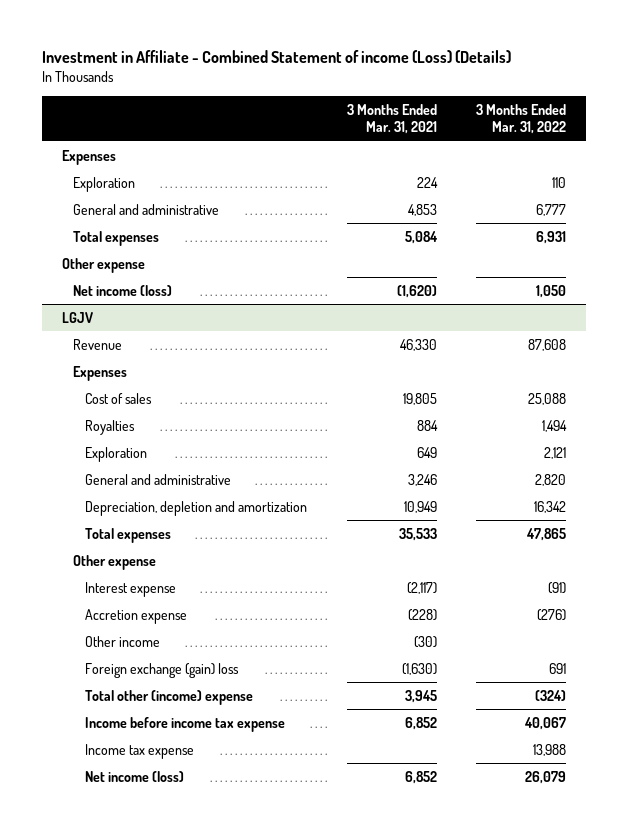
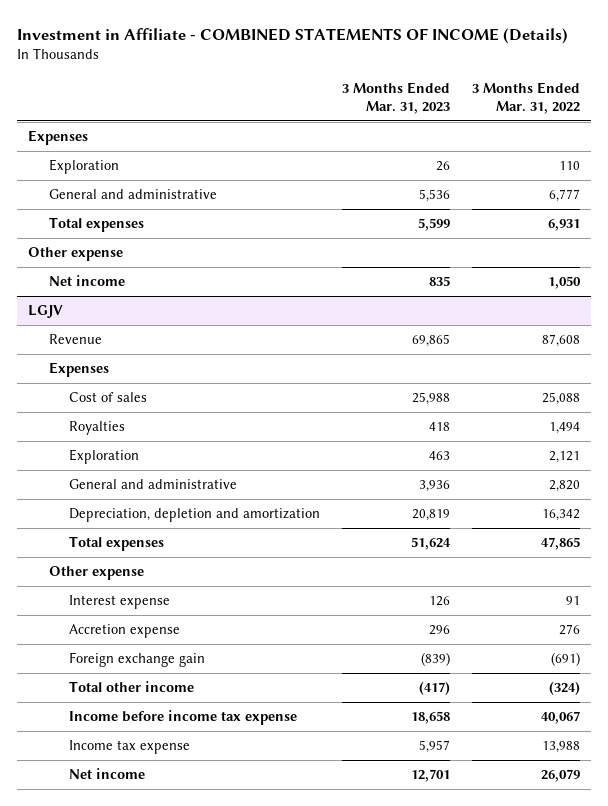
- Investment in Affiliate - Combined Statement of income (Loss) (Details)
+ Investment in Affiliate - COMBINED STATEMENTS OF INCOME (Details)
- | 3 Months Ended Mar. 31, 2021 | 3 Months Ended Mar. 31, 2022
+ | 3 Months Ended Mar. 31, 2023 | 3 Months Ended Mar. 31, 2022
- Net income (loss) | (1,620) | 1,050
+ Net income | 835 | 1,050
@ LGJV
- Interest expense | (2,117) | (91)
- Accretion expense | (228) | (276)
- Other income | (30) |
- Foreign exchange (gain) loss | (1,630) | 691
- Total other (income) expense | 3,945 | (324)
+ Interest expense | 126 | 91
+ Accretion expense | 296 | 276
+ Foreign exchange gain | (839) | (691)
+ Total other income | (417) | (324)
- Net income (loss) | 6,852 | 26,079
+ Net income | 12,701 | 26,079

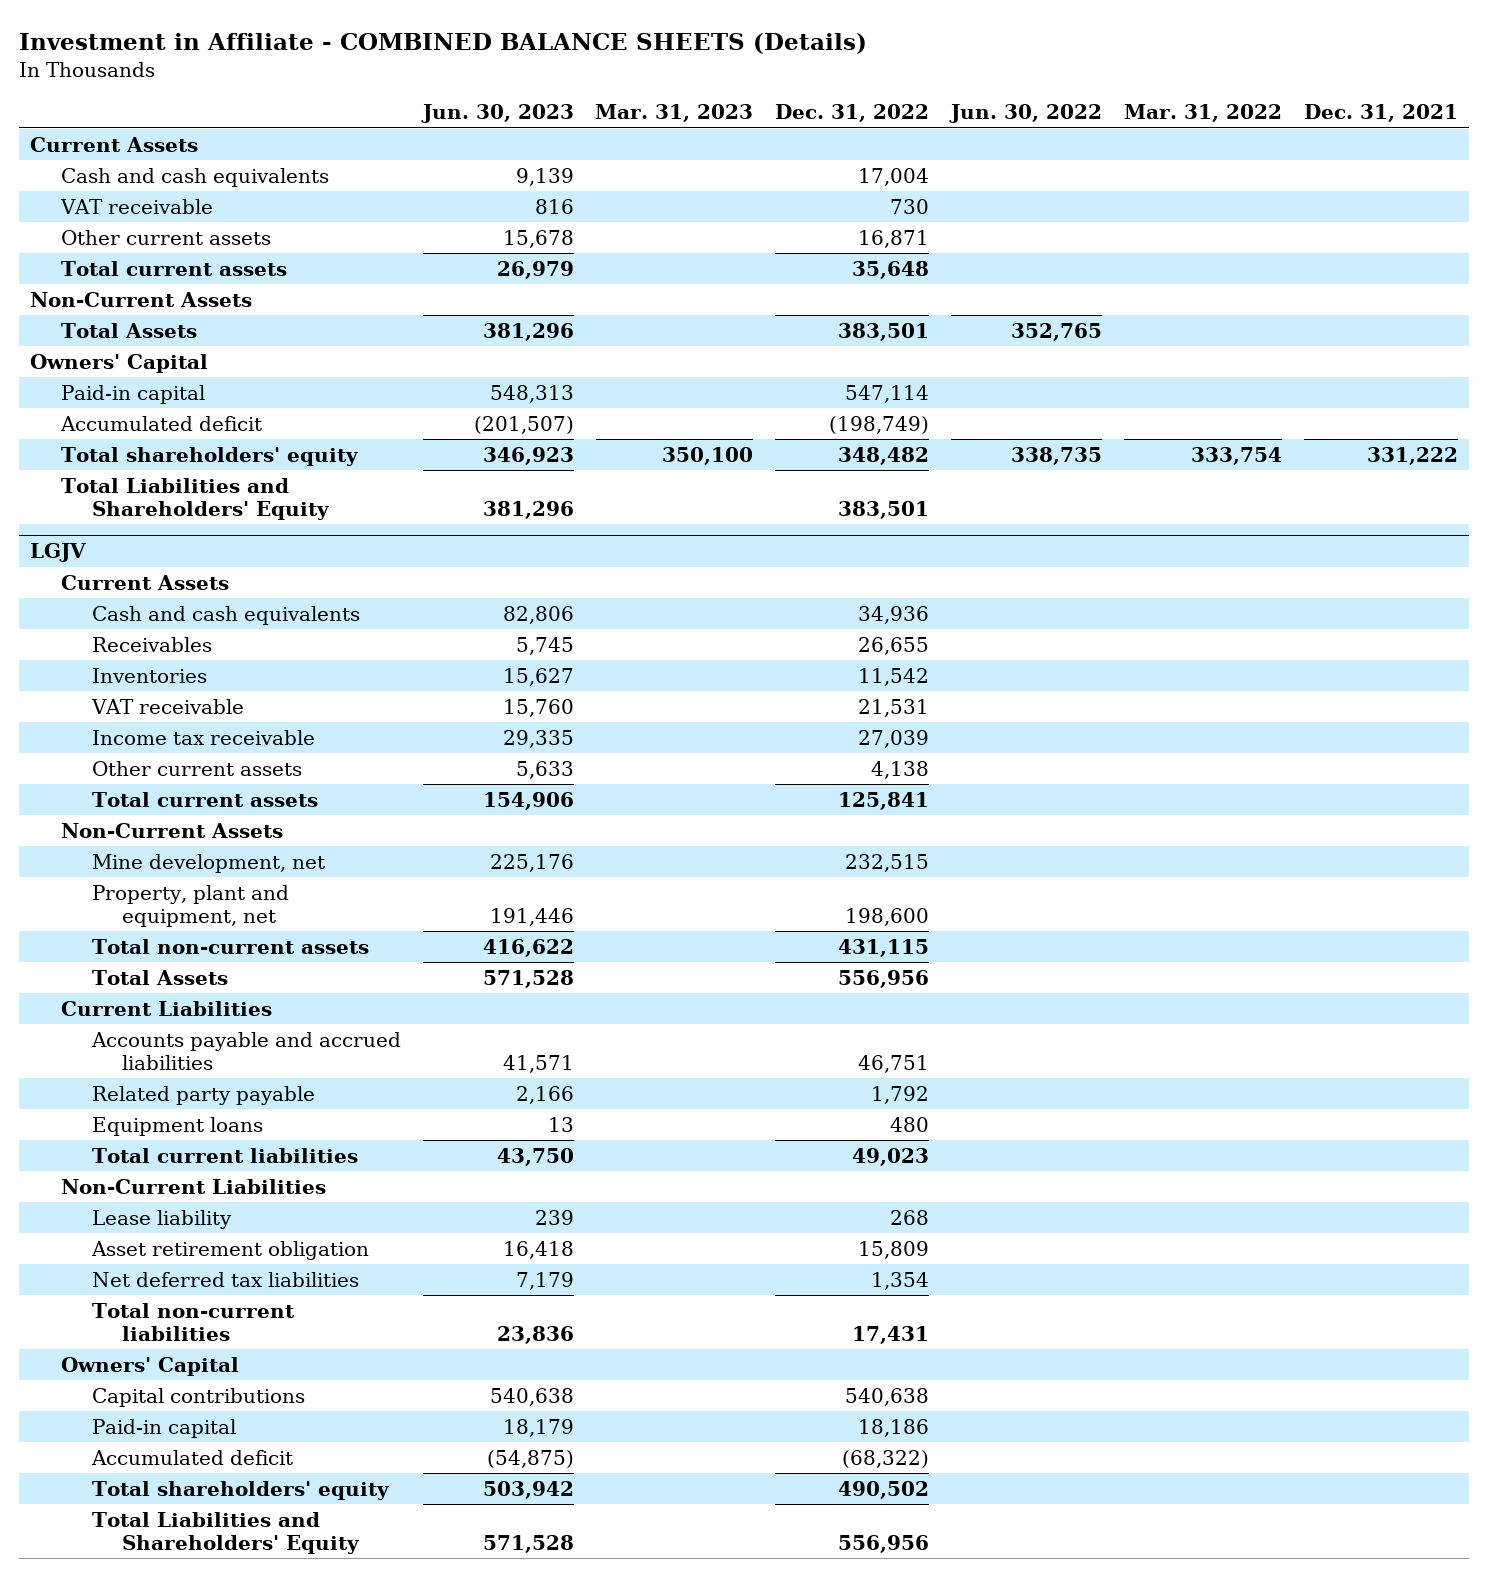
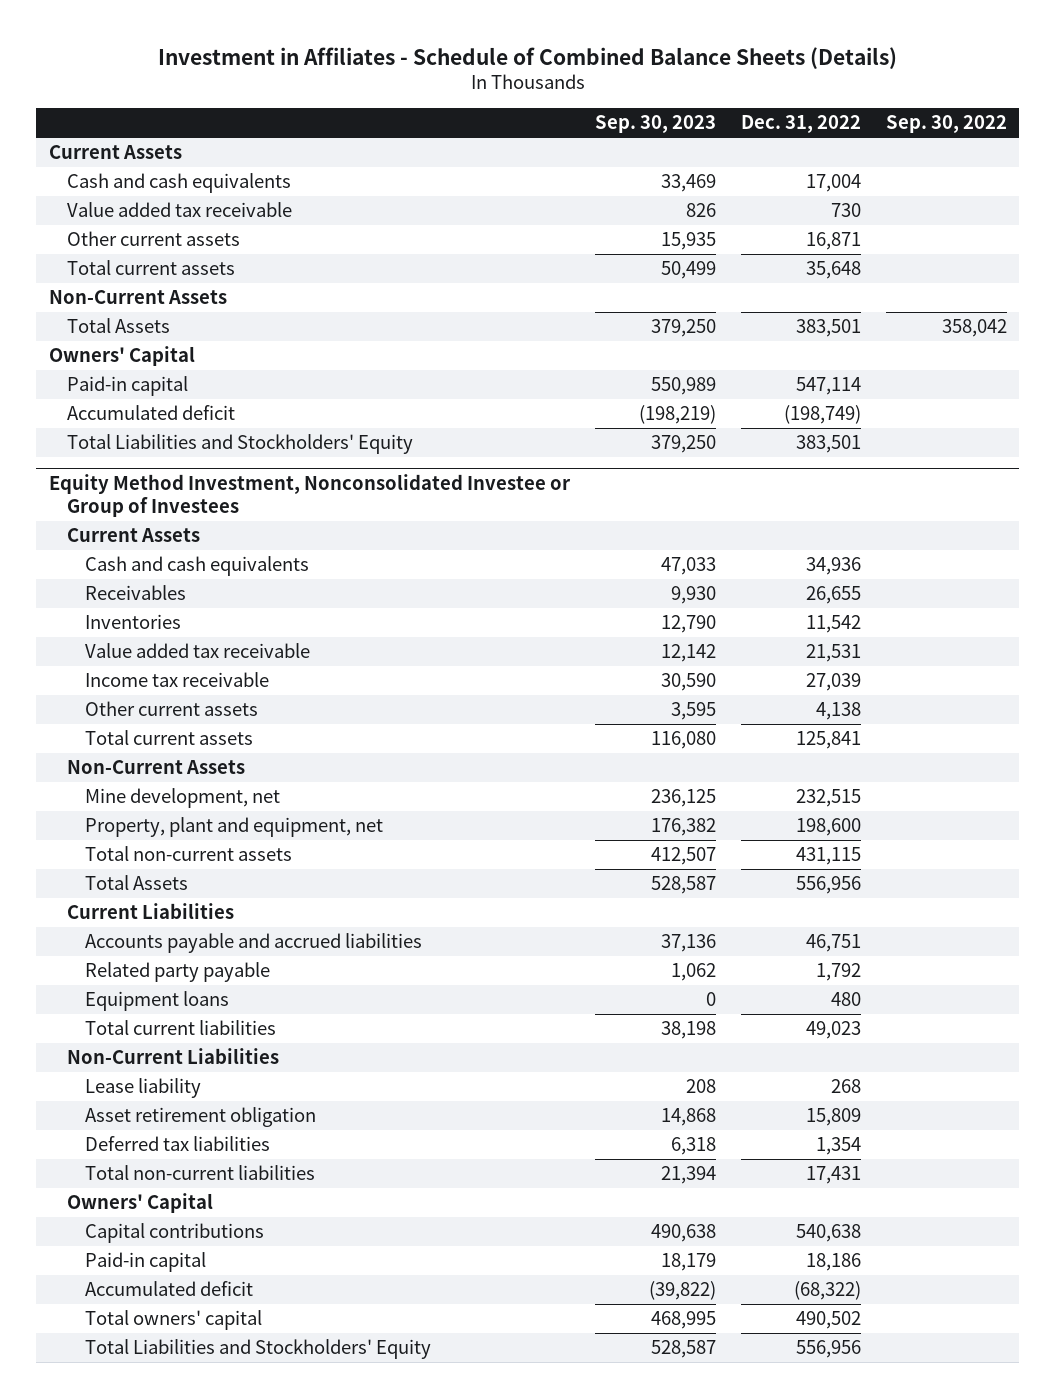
- Investment in Affiliate - COMBINED BALANCE SHEETS (Details)
+ Investment in Affiliates - Schedule of Combined Balance Sheets (Details)
- | Jun. 30, 2023 | Mar. 31, 2023 | Dec. 31, 2022 | Jun. 30, 2022 | Mar. 31, 2022 | Dec. 31, 2021
+ | Sep. 30, 2023 | Dec. 31, 2022 | Sep. 30, 2022
- VAT receivable | 816 | | 730 | | |
+ Value added tax receivable | 826 | 730 |
- Total shareholders' equity | 346,923 | 350,100 | 348,482 | 338,735 | 333,754 | 331,222
- Total Liabilities and Shareholders' Equity | 381,296 | | 383,501 | | |
- LGJV
+ Total Liabilities and Stockholders' Equity | 379,250 | 383,501 |
+ Equity Method Investment, Nonconsolidated Investee or Group of Investees
- VAT receivable | 15,760 | | 21,531 | | |
+ Value added tax receivable | 12,142 | 21,531 |
- Net deferred tax liabilities | 7,179 | | 1,354 | | |
+ Deferred tax liabilities | 6,318 | 1,354 |
- Total shareholders' equity | 503,942 | | 490,502 | | |
- Total Liabilities and Shareholders' Equity | 571,528 | | 556,956 | | |
+ Total owners' capital | 468,995 | 490,502 |
+ Total Liabilities and Stockholders' Equity | 528,587 | 556,956 |

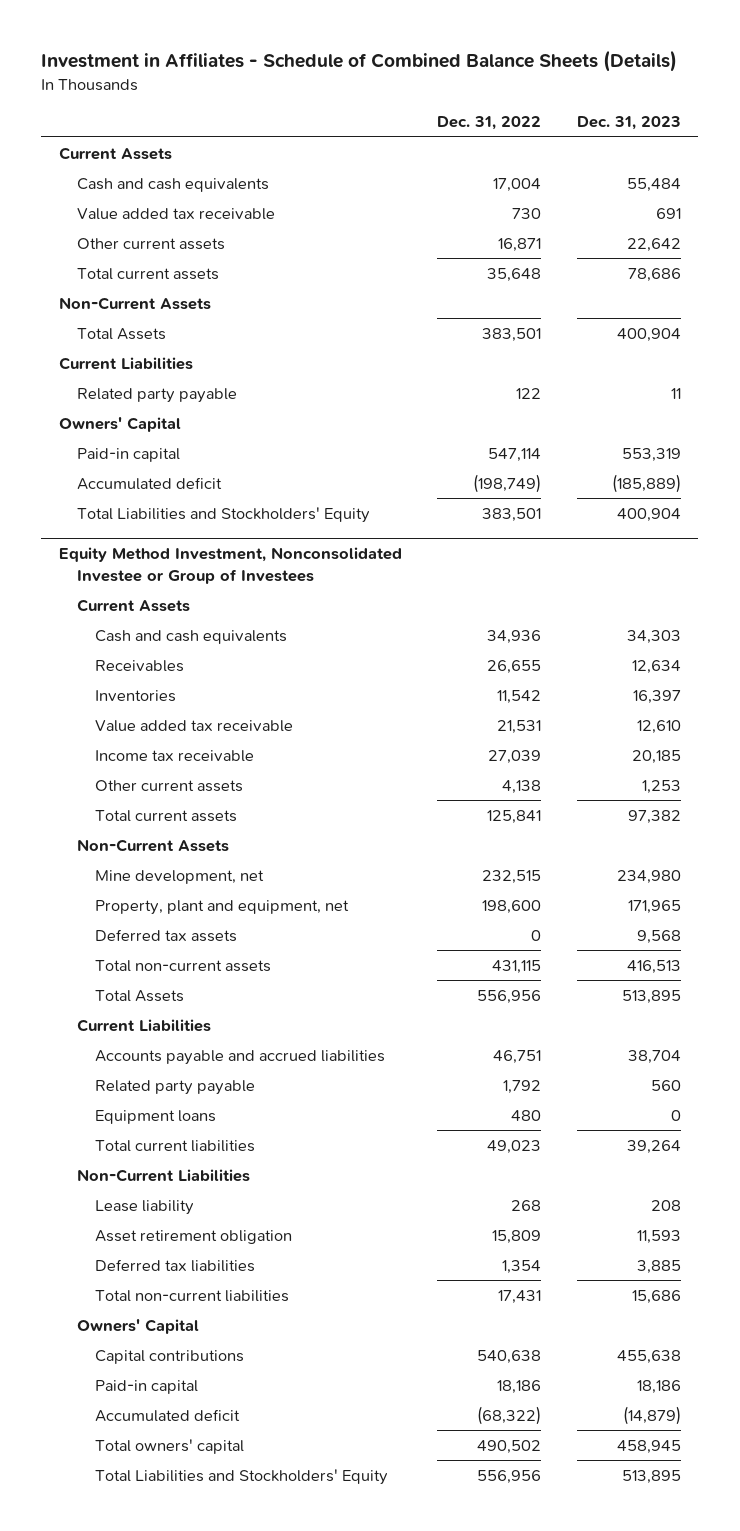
- | Sep. 30, 2023 | Dec. 31, 2022 | Sep. 30, 2022
+ | Dec. 31, 2022 | Dec. 31, 2023
+ Current Liabilities
+ Related party payable | 122 | 11
@ Equity Method Investment, Nonconsolidated Investee or Group of Investees
+ Deferred tax assets | 0 | 9,568

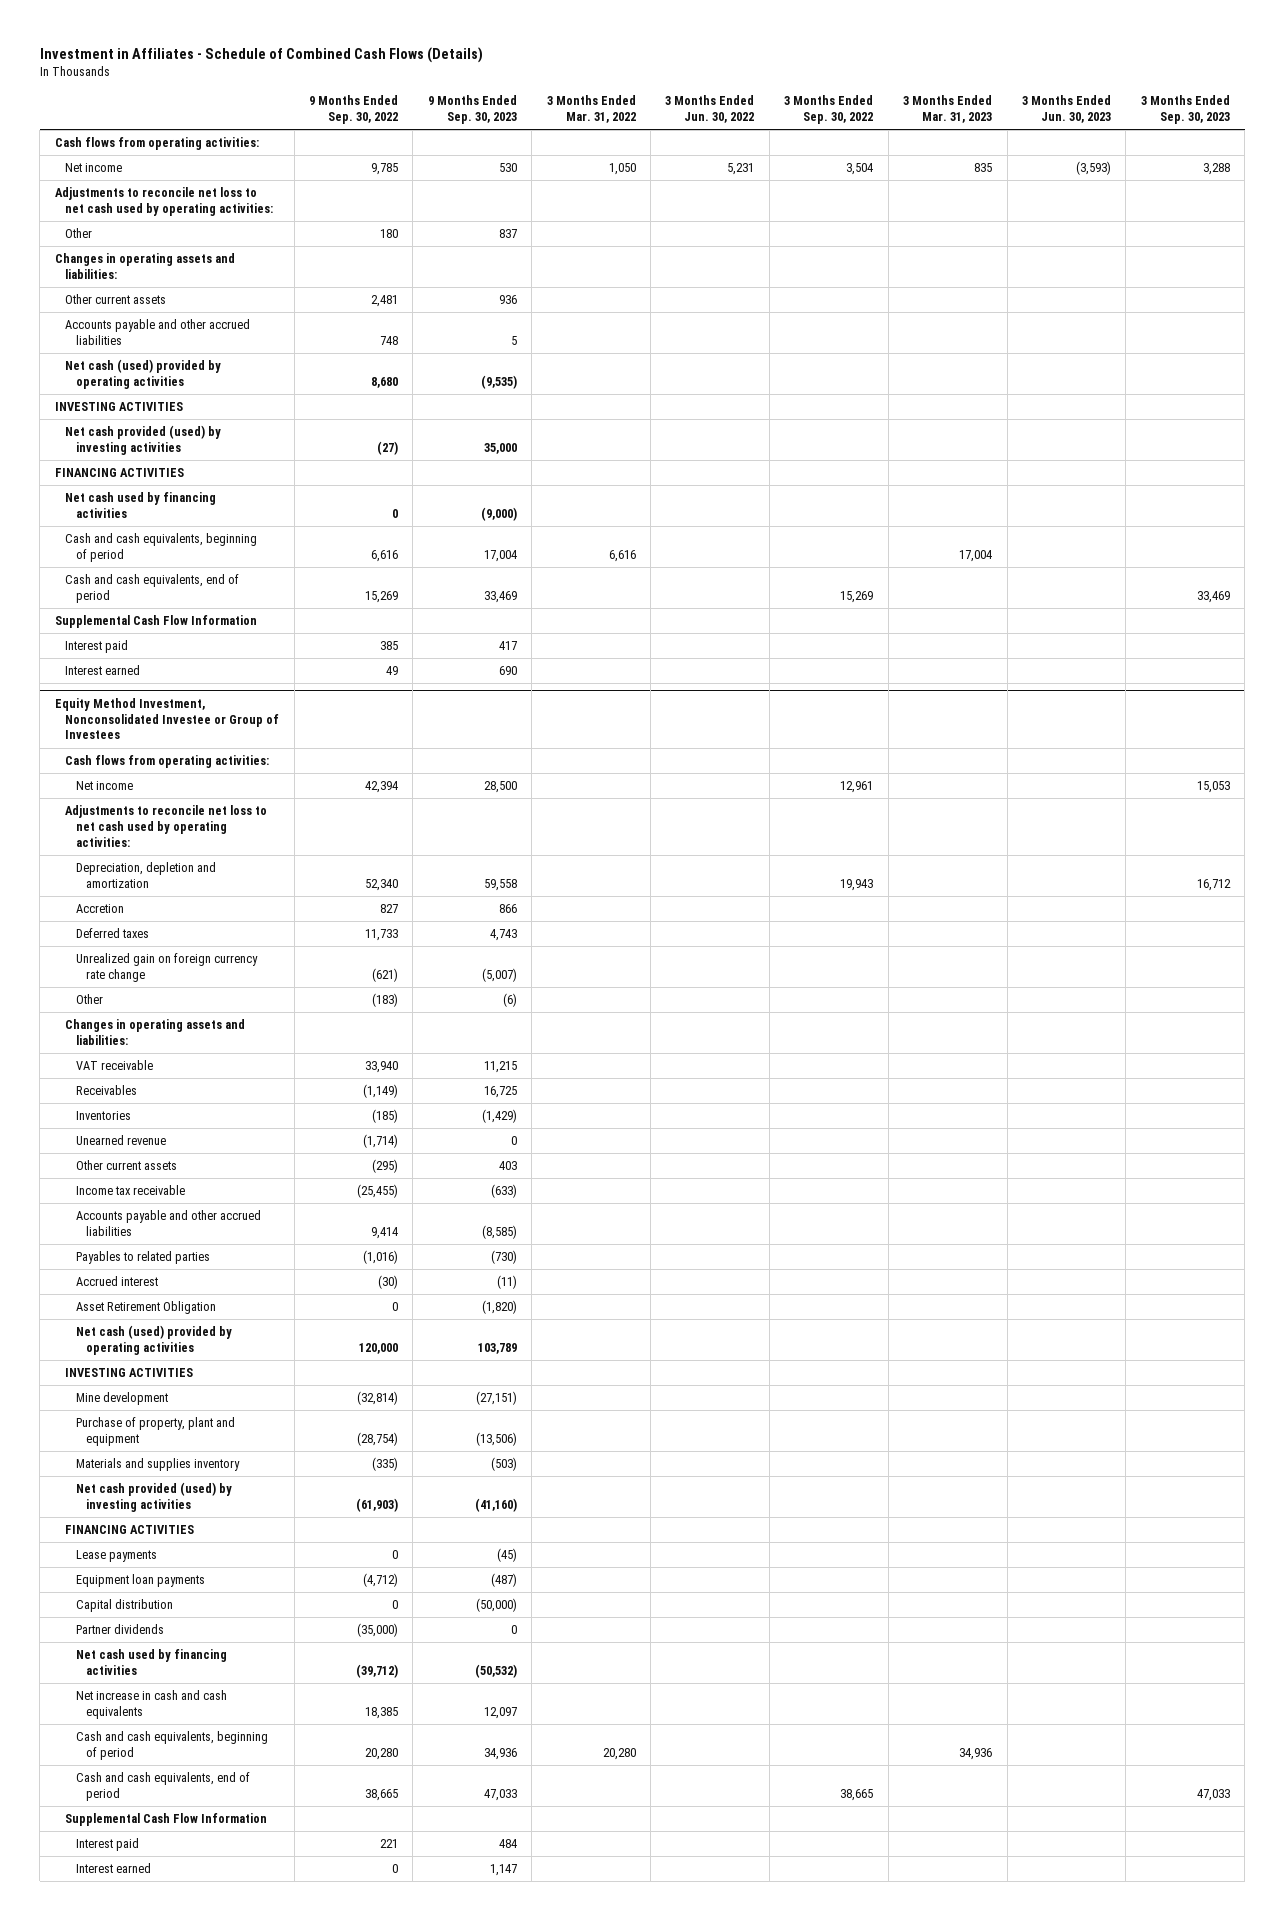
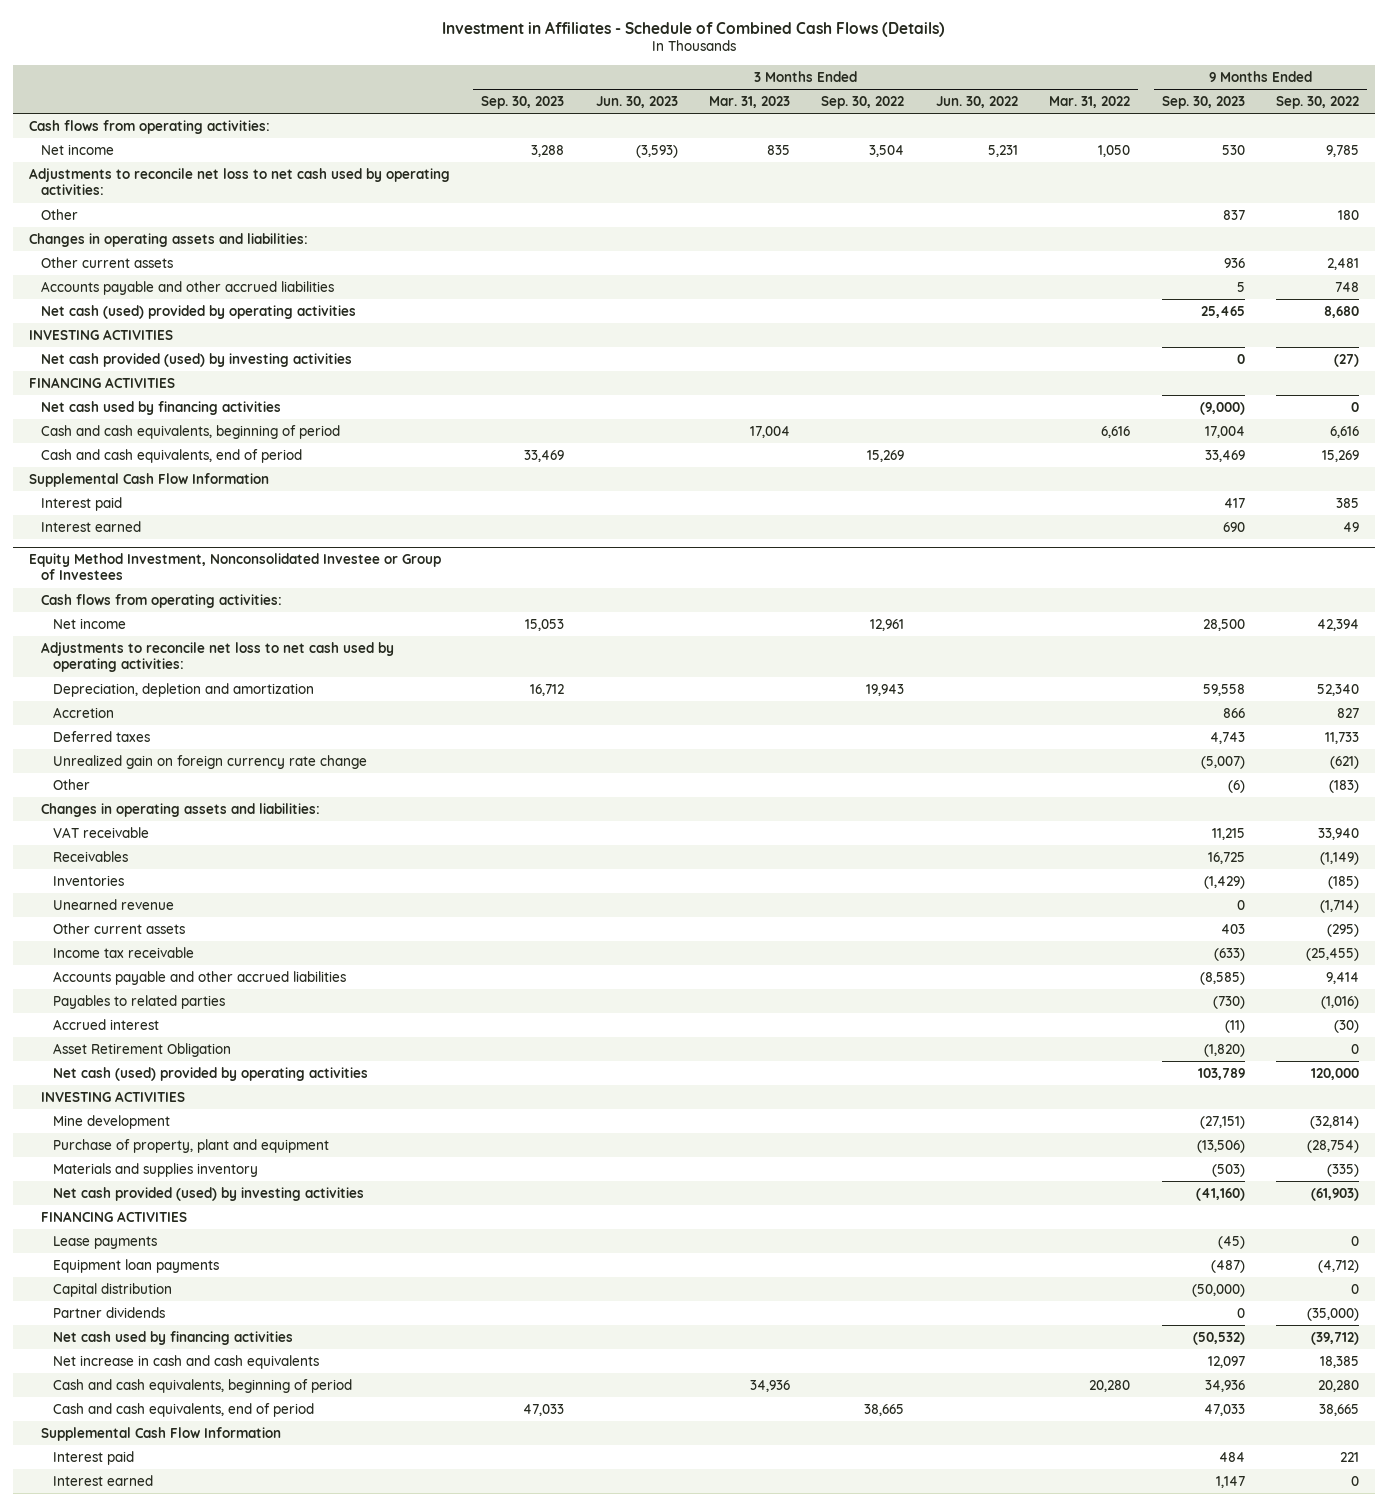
- | 9 Months Ended Sep. 30, 2022 | 9 Months Ended Sep. 30, 2023 | 3 Months Ended Mar. 31, 2022 | 3 Months Ended Jun. 30, 2022 | 3 Months Ended Sep. 30, 2022 | 3 Months Ended Mar. 31, 2023 | 3 Months Ended Jun. 30, 2023 | 3 Months Ended Sep. 30, 2023
+ | 3 Months Ended Sep. 30, 2023 | 3 Months Ended Jun. 30, 2023 | 3 Months Ended Mar. 31, 2023 | 3 Months Ended Sep. 30, 2022 | 3 Months Ended Jun. 30, 2022 | 3 Months Ended Mar. 31, 2022 | 9 Months Ended Sep. 30, 2023 | 9 Months Ended Sep. 30, 2022
- Net cash (used) provided by operating activities | 8,680 | (9,535) | | | | | |
+ Net cash (used) provided by operating activities | | | | | | | 25,465 | 8,680
- Net cash provided (used) by investing activities | (27) | 35,000 | | | | | |
+ Net cash provided (used) by investing activities | | | | | | | 0 | (27)

